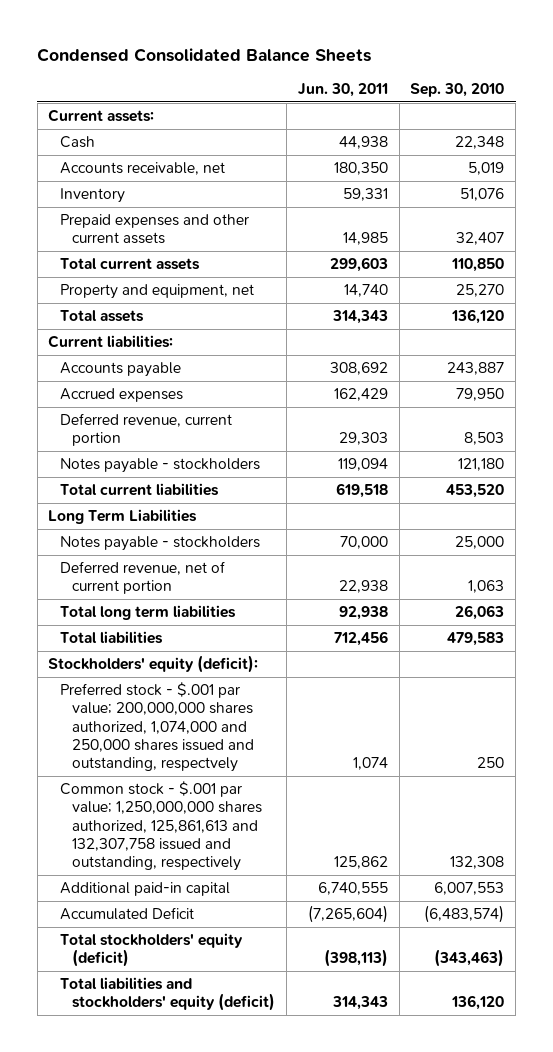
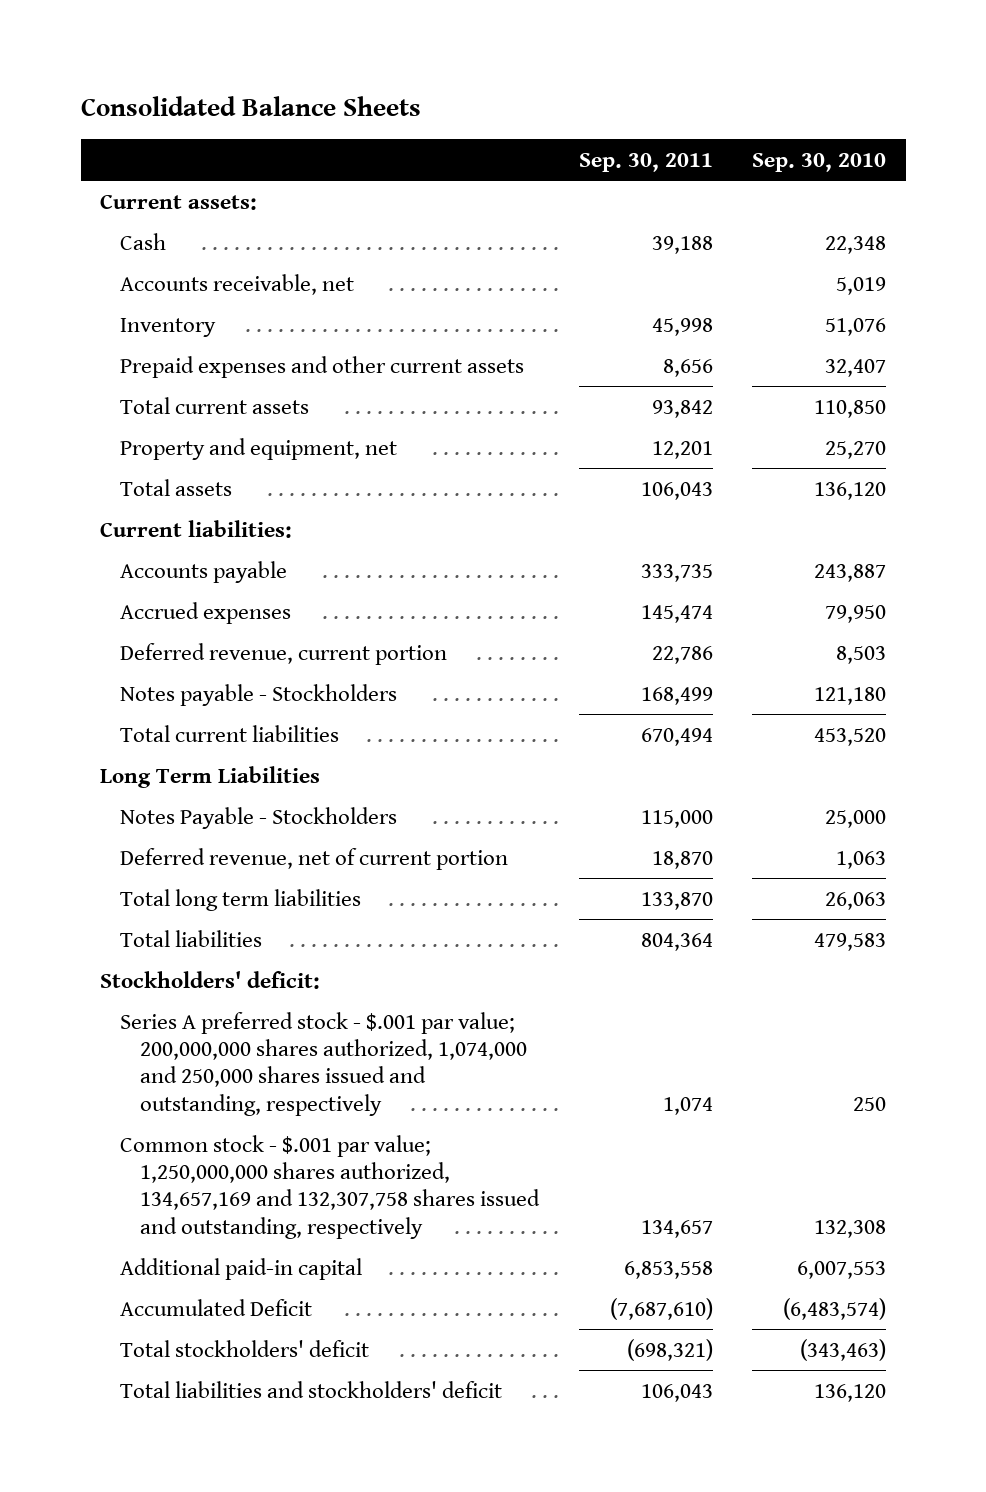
- Condensed Consolidated Balance Sheets
+ Consolidated Balance Sheets
- | Jun. 30, 2011 | Sep. 30, 2010
+ | Sep. 30, 2011 | Sep. 30, 2010
- Notes payable - stockholders | 119,094 | 121,180
+ Notes payable - Stockholders | 168,499 | 121,180
- Notes payable - stockholders | 70,000 | 25,000
+ Notes Payable - Stockholders | 115,000 | 25,000
- Stockholders' equity (deficit):
- Preferred stock - $.001 par value; 200,000,000 shares authorized, 1,074,000 and 250,000 shares issued and outstanding, respectvely | 1,074 | 250
- Common stock - $.001 par value; 1,250,000,000 shares authorized, 125,861,613 and 132,307,758 issued and outstanding, respectively | 125,862 | 132,308
+ Stockholders' deficit:
+ Series A preferred stock - $.001 par value; 200,000,000 shares authorized, 1,074,000 and 250,000 shares issued and outstanding, respectively | 1,074 | 250
+ Common stock - $.001 par value; 1,250,000,000 shares authorized, 134,657,169 and 132,307,758 shares issued and outstanding, respectively | 134,657 | 132,308
- Total stockholders' equity (deficit) | (398,113) | (343,463)
- Total liabilities and stockholders' equity (deficit) | 314,343 | 136,120
+ Total stockholders' deficit | (698,321) | (343,463)
+ Total liabilities and stockholders' deficit | 106,043 | 136,120

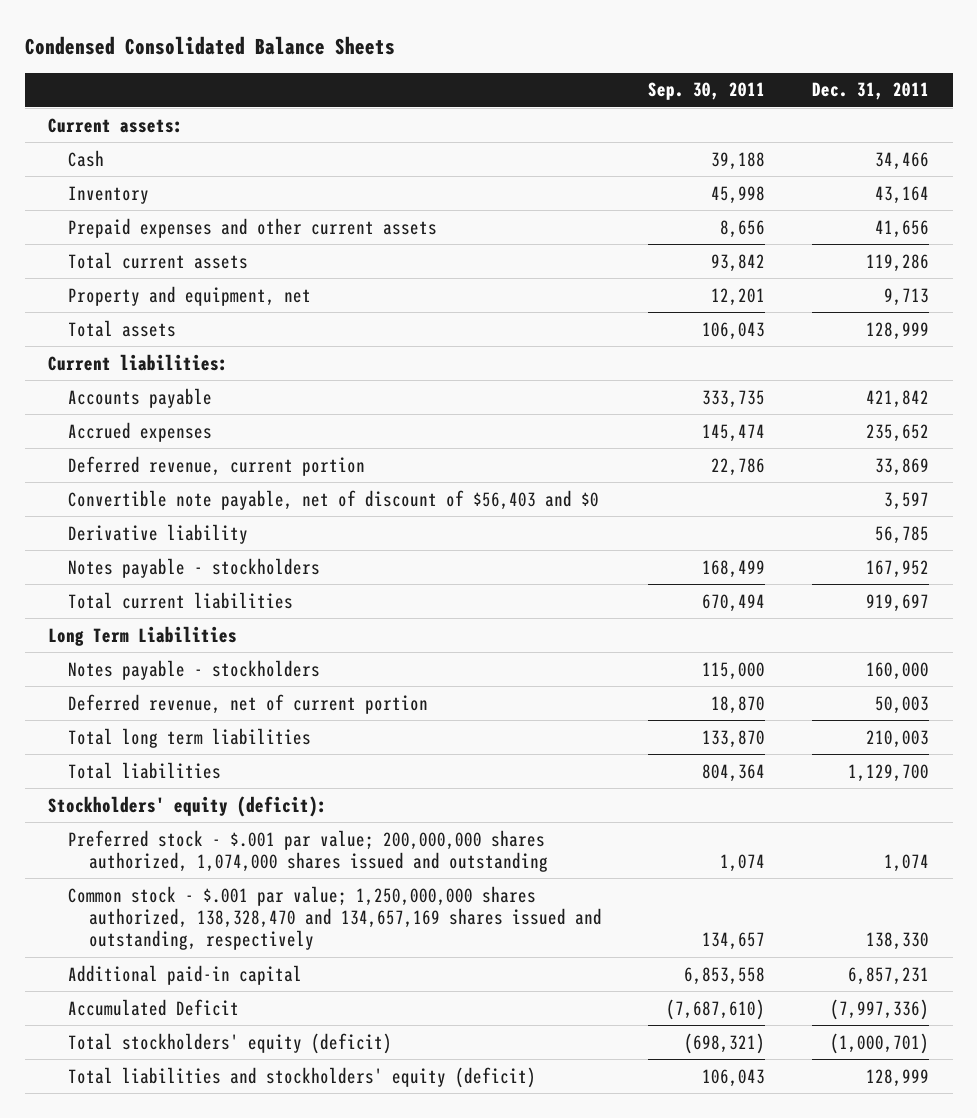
- Consolidated Balance Sheets
+ Condensed Consolidated Balance Sheets
- | Sep. 30, 2011 | Sep. 30, 2010
+ | Sep. 30, 2011 | Dec. 31, 2011
- Accounts receivable, net | | 5,019
- Notes payable - Stockholders | 168,499 | 121,180
+ Convertible note payable, net of discount of $56,403 and $0 | | 3,597
+ Derivative liability | | 56,785
+ Notes payable - stockholders | 168,499 | 167,952
- Notes Payable - Stockholders | 115,000 | 25,000
+ Notes payable - stockholders | 115,000 | 160,000
- Stockholders' deficit:
- Series A preferred stock - $.001 par value; 200,000,000 shares authorized, 1,074,000 and 250,000 shares issued and outstanding, respectively | 1,074 | 250
- Common stock - $.001 par value; 1,250,000,000 shares authorized, 134,657,169 and 132,307,758 shares issued and outstanding, respectively | 134,657 | 132,308
+ Stockholders' equity (deficit):
+ Preferred stock - $.001 par value; 200,000,000 shares authorized, 1,074,000 shares issued and outstanding | 1,074 | 1,074
+ Common stock - $.001 par value; 1,250,000,000 shares authorized, 138,328,470 and 134,657,169 shares issued and outstanding, respectively | 134,657 | 138,330
- Total stockholders' deficit | (698,321) | (343,463)
- Total liabilities and stockholders' deficit | 106,043 | 136,120
+ Total stockholders' equity (deficit) | (698,321) | (1,000,701)
+ Total liabilities and stockholders' equity (deficit) | 106,043 | 128,999

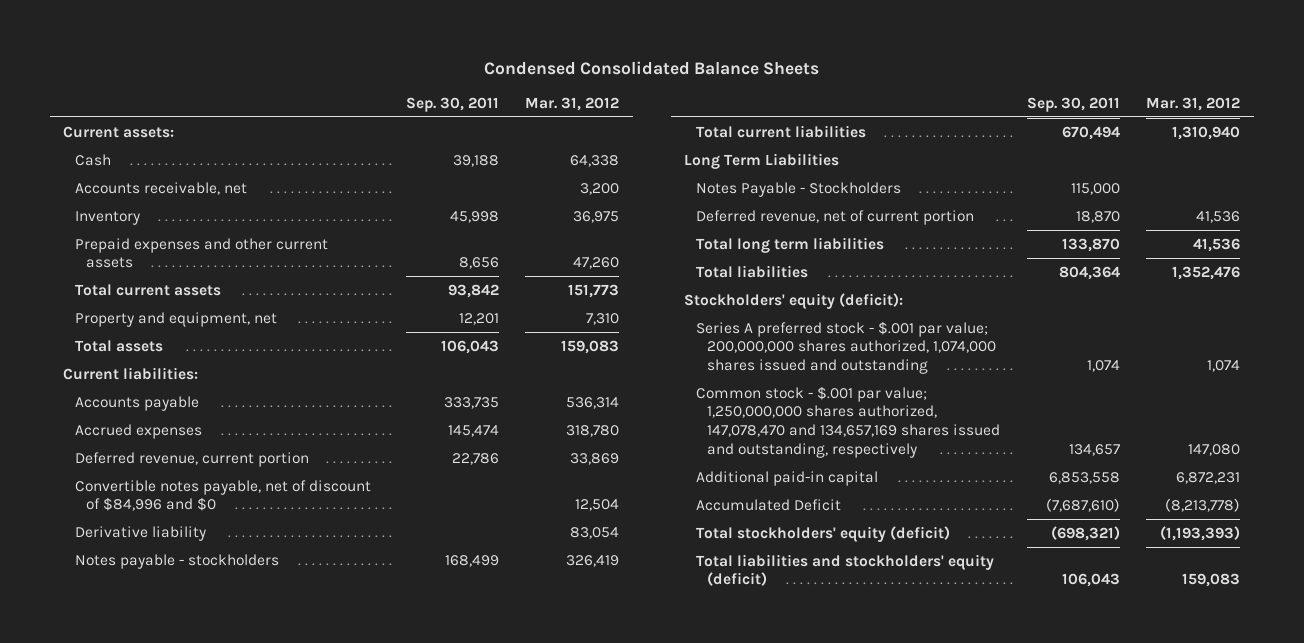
- | Sep. 30, 2011 | Dec. 31, 2011
+ | Sep. 30, 2011 | Mar. 31, 2012
+ Accounts receivable, net | | 3,200
- Convertible note payable, net of discount of $56,403 and $0 | | 3,597
+ Convertible notes payable, net of discount of $84,996 and $0 | | 12,504
- Notes payable - stockholders | 115,000 | 160,000
+ Notes Payable - Stockholders | 115,000 |
- Preferred stock - $.001 par value; 200,000,000 shares authorized, 1,074,000 shares issued and outstanding | 1,074 | 1,074
- Common stock - $.001 par value; 1,250,000,000 shares authorized, 138,328,470 and 134,657,169 shares issued and outstanding, respectively | 134,657 | 138,330
+ Series A preferred stock - $.001 par value; 200,000,000 shares authorized, 1,074,000 shares issued and outstanding | 1,074 | 1,074
+ Common stock - $.001 par value; 1,250,000,000 shares authorized, 147,078,470 and 134,657,169 shares issued and outstanding, respectively | 134,657 | 147,080

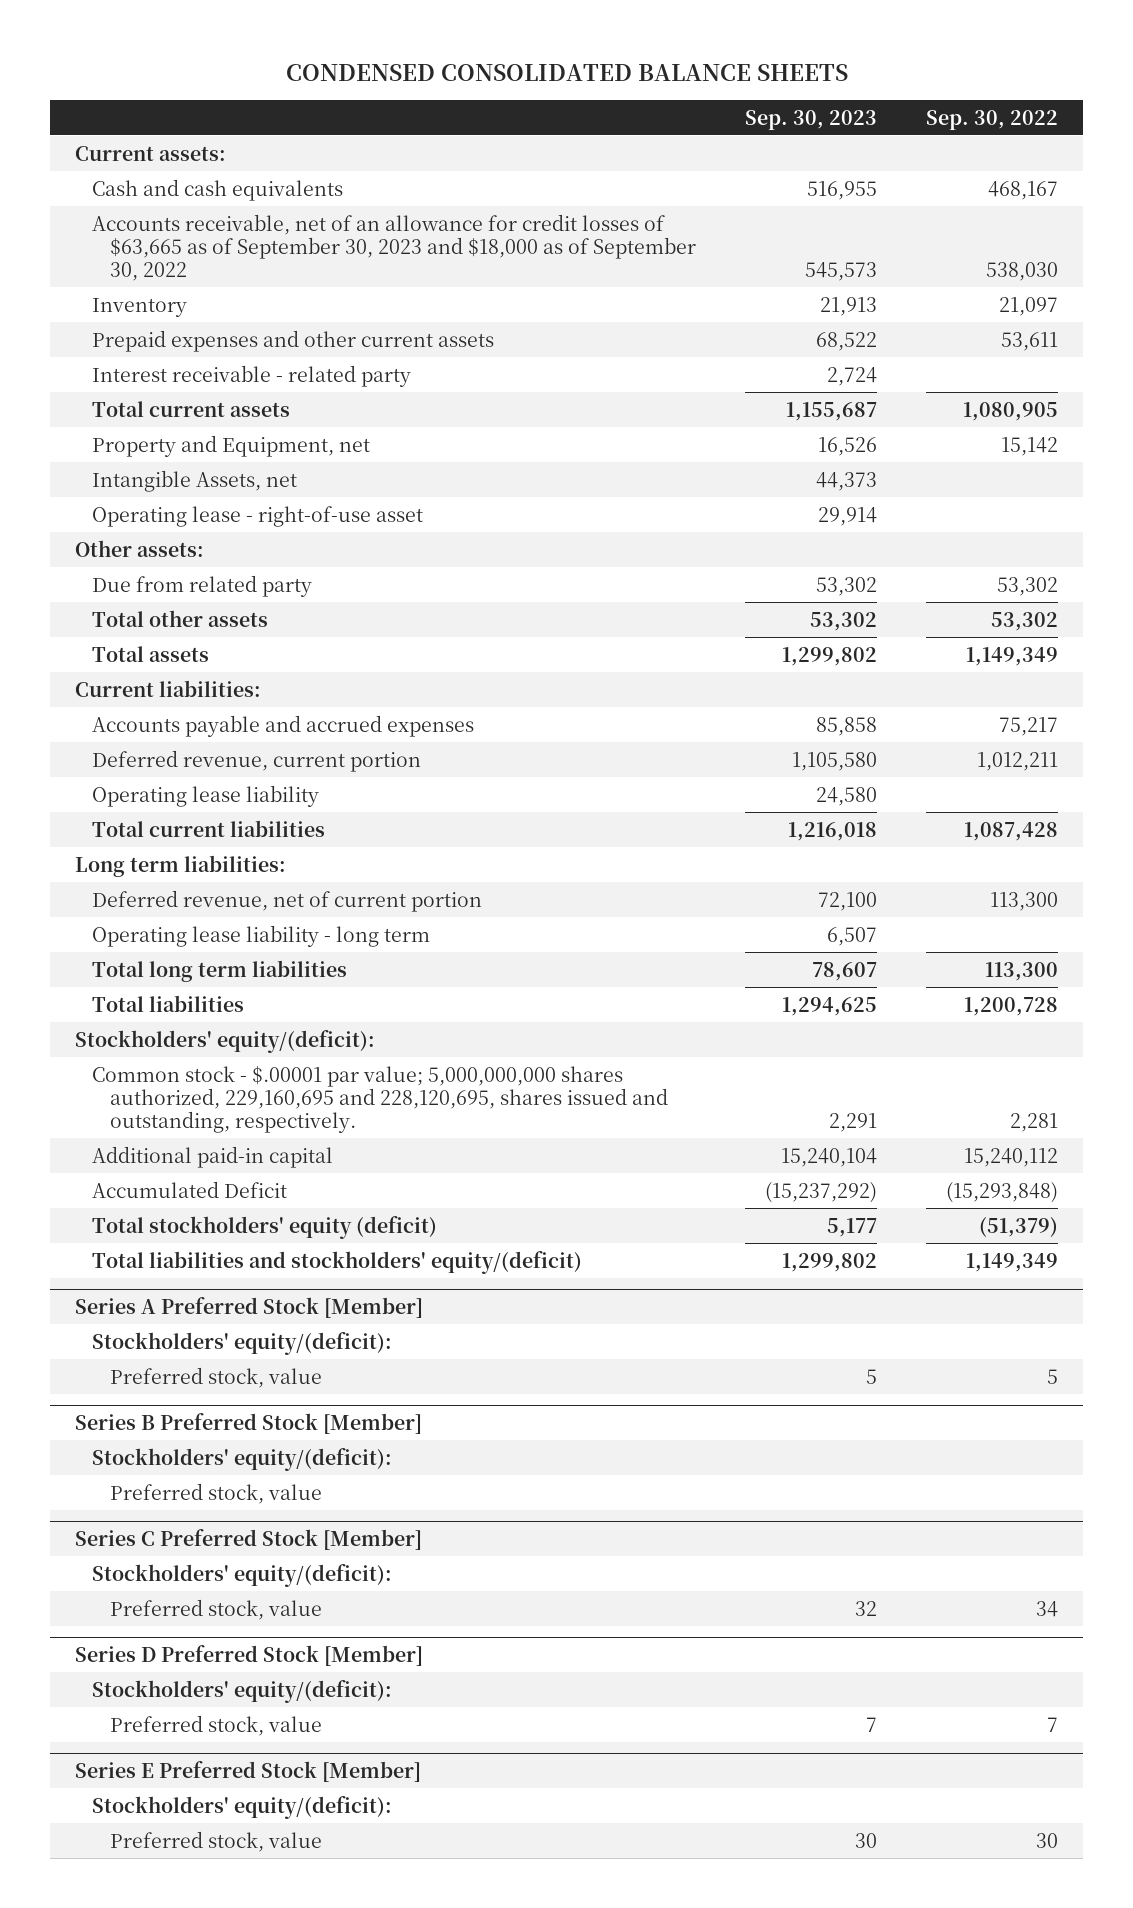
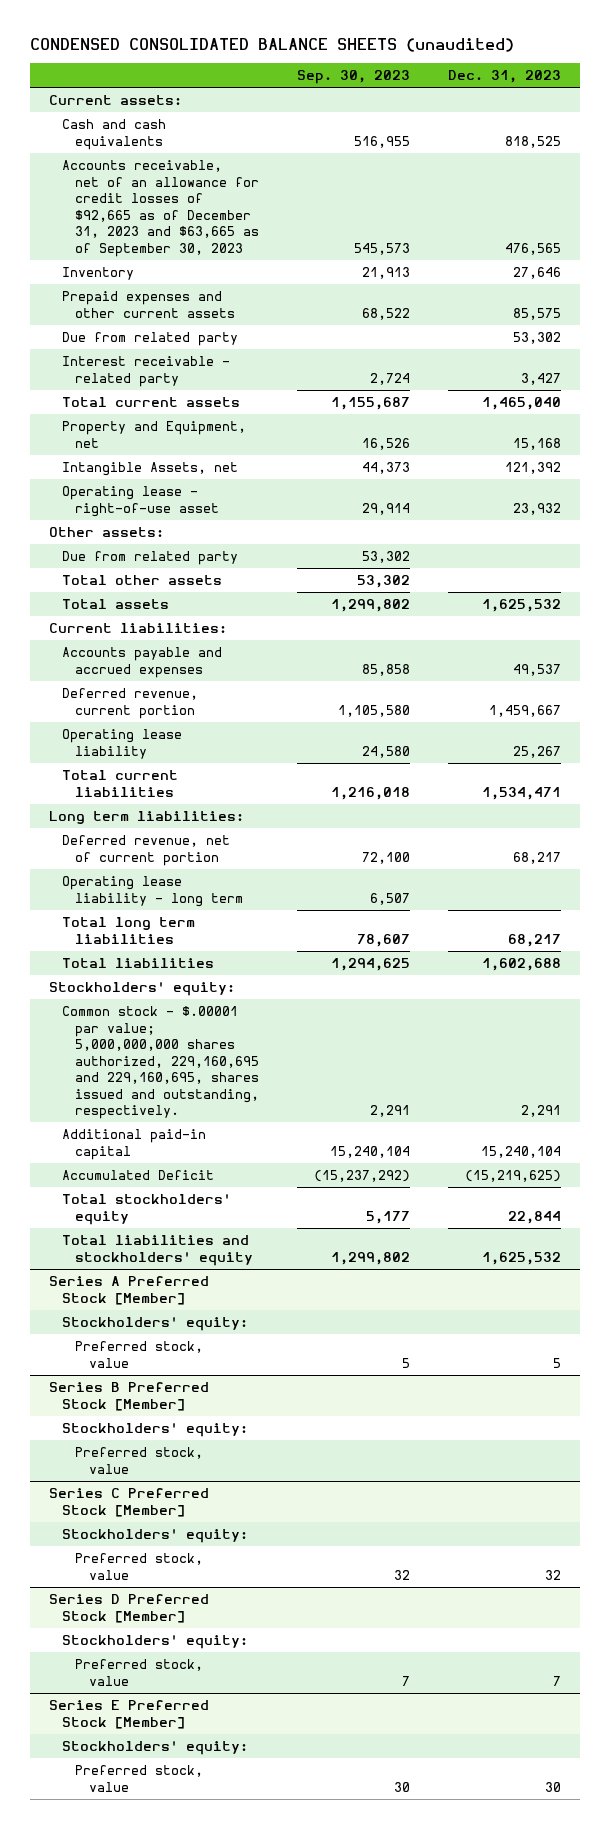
- CONDENSED CONSOLIDATED BALANCE SHEETS
+ CONDENSED CONSOLIDATED BALANCE SHEETS (unaudited)
- | Sep. 30, 2023 | Sep. 30, 2022
+ | Sep. 30, 2023 | Dec. 31, 2023
- Accounts receivable, net of an allowance for credit losses of $63,665 as of September 30, 2023 and $18,000 as of September 30, 2022 | 545,573 | 538,030
+ Accounts receivable, net of an allowance for credit losses of $92,665 as of December 31, 2023 and $63,665 as of September 30, 2023 | 545,573 | 476,565
+ Due from related party | | 53,302
- Stockholders' equity/(deficit):
- Common stock - $.00001 par value; 5,000,000,000 shares authorized, 229,160,695 and 228,120,695, shares issued and outstanding, respectively. | 2,291 | 2,281
+ Stockholders' equity:
+ Common stock - $.00001 par value; 5,000,000,000 shares authorized, 229,160,695 and 229,160,695, shares issued and outstanding, respectively. | 2,291 | 2,291
- Total stockholders' equity (deficit) | 5,177 | (51,379)
- Total liabilities and stockholders' equity/(deficit) | 1,299,802 | 1,149,349
+ Total stockholders' equity | 5,177 | 22,844
+ Total liabilities and stockholders' equity | 1,299,802 | 1,625,532
@ Series A Preferred Stock [Member]
- Stockholders' equity/(deficit):
+ Stockholders' equity:
@ Series B Preferred Stock [Member]
- Stockholders' equity/(deficit):
+ Stockholders' equity:
@ Series C Preferred Stock [Member]
- Stockholders' equity/(deficit):
+ Stockholders' equity:
@ Series D Preferred Stock [Member]
- Stockholders' equity/(deficit):
+ Stockholders' equity:
@ Series E Preferred Stock [Member]
- Stockholders' equity/(deficit):
+ Stockholders' equity:

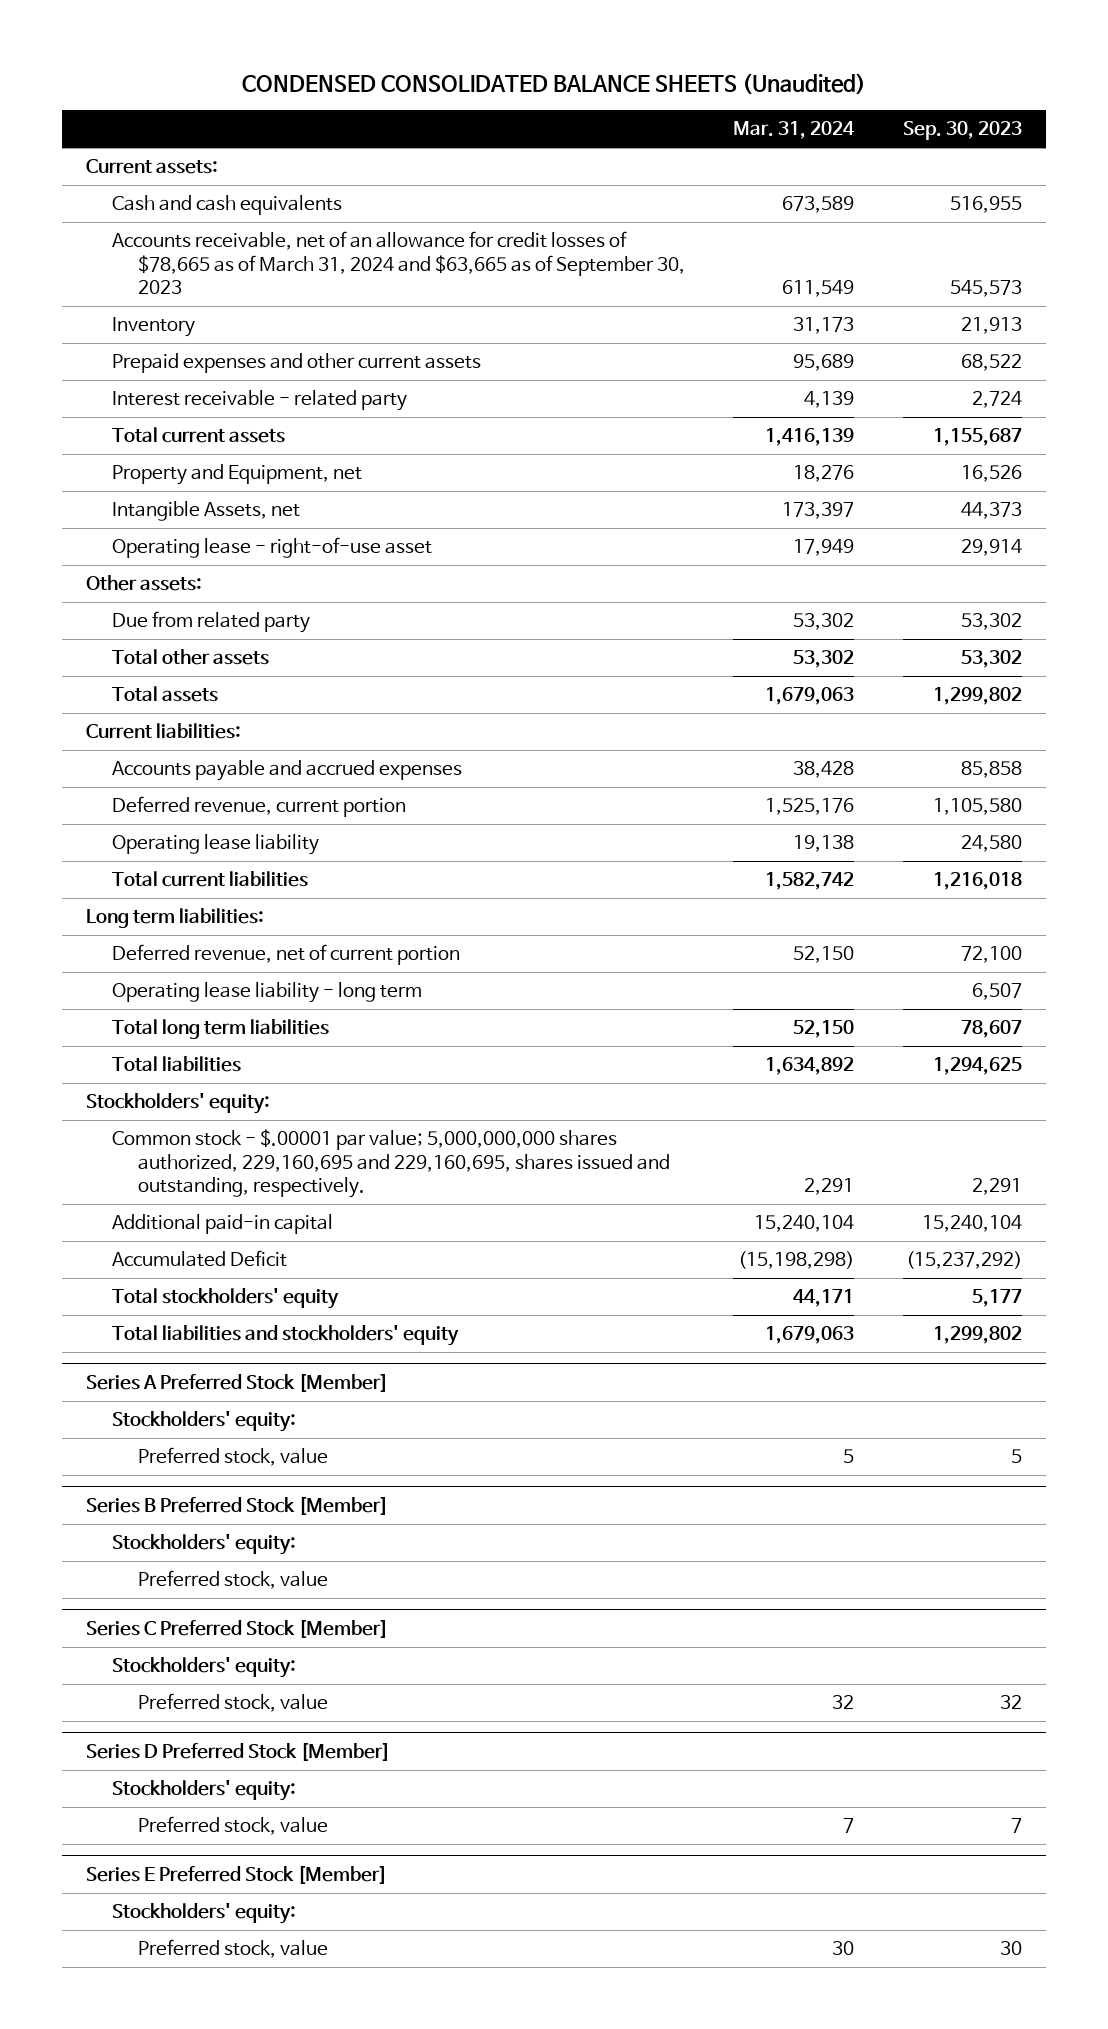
- CONDENSED CONSOLIDATED BALANCE SHEETS (unaudited)
+ CONDENSED CONSOLIDATED BALANCE SHEETS (Unaudited)
- | Sep. 30, 2023 | Dec. 31, 2023
+ | Mar. 31, 2024 | Sep. 30, 2023
- Accounts receivable, net of an allowance for credit losses of $92,665 as of December 31, 2023 and $63,665 as of September 30, 2023 | 545,573 | 476,565
+ Accounts receivable, net of an allowance for credit losses of $78,665 as of March 31, 2024 and $63,665 as of September 30, 2023 | 611,549 | 545,573
- Due from related party | | 53,302

